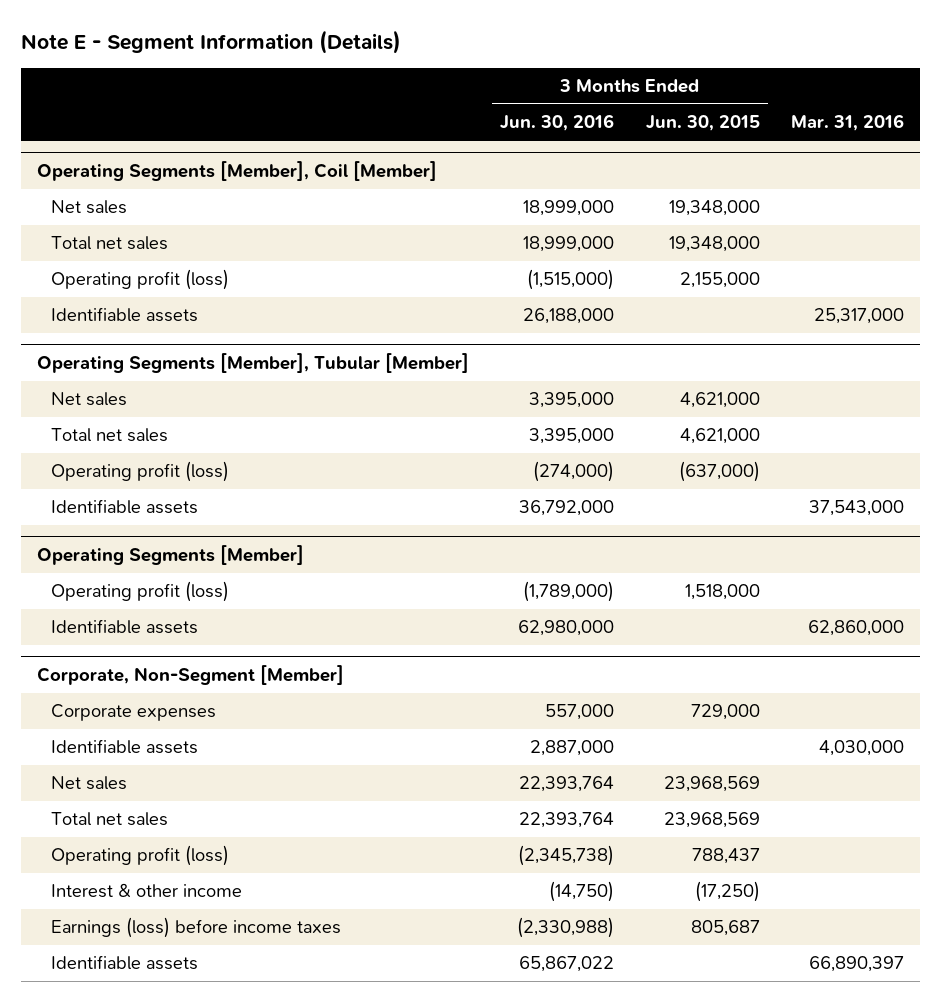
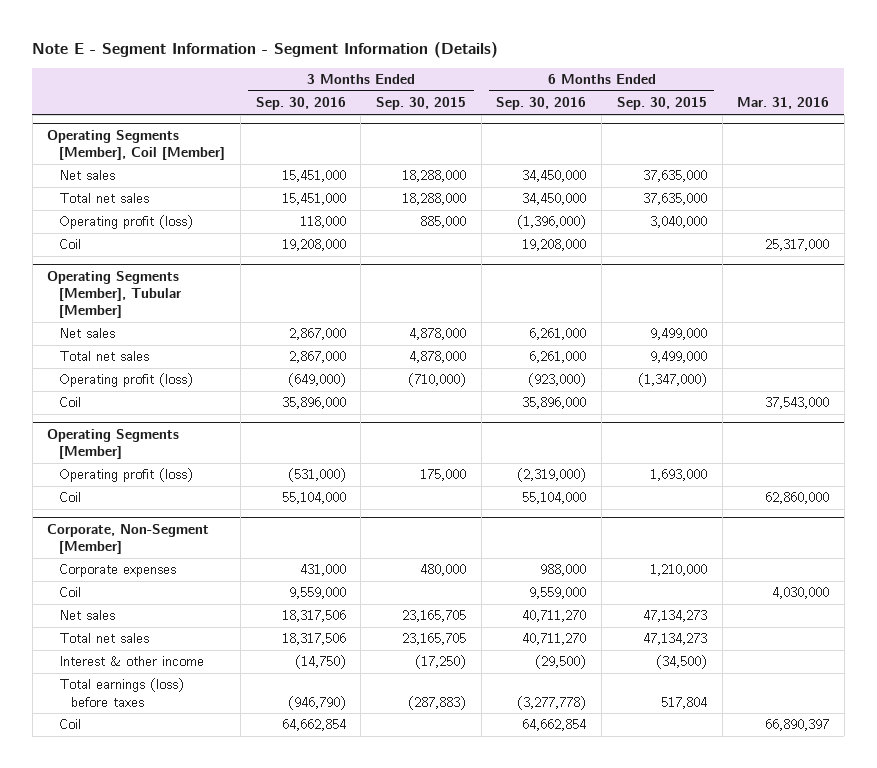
- Note E - Segment Information (Details)
+ Note E - Segment Information - Segment Information (Details)
- | 3 Months Ended Jun. 30, 2016 | 3 Months Ended Jun. 30, 2015 | Mar. 31, 2016
+ | 3 Months Ended Sep. 30, 2016 | 3 Months Ended Sep. 30, 2015 | 6 Months Ended Sep. 30, 2016 | 6 Months Ended Sep. 30, 2015 | Mar. 31, 2016
@ Operating Segments [Member], Coil [Member]
- Identifiable assets | 26,188,000 | | 25,317,000
+ Coil | 19,208,000 | | 19,208,000 | | 25,317,000
@ Operating Segments [Member], Tubular [Member]
- Identifiable assets | 36,792,000 | | 37,543,000
+ Coil | 35,896,000 | | 35,896,000 | | 37,543,000
@ Operating Segments [Member]
- Identifiable assets | 62,980,000 | | 62,860,000
+ Coil | 55,104,000 | | 55,104,000 | | 62,860,000
@ Corporate, Non-Segment [Member]
- Identifiable assets | 2,887,000 | | 4,030,000
+ Coil | 9,559,000 | | 9,559,000 | | 4,030,000
- Operating profit (loss) | (2,345,738) | 788,437 |
- Earnings (loss) before income taxes | (2,330,988) | 805,687 |
- Identifiable assets | 65,867,022 | | 66,890,397
+ Total earnings (loss) before taxes | (946,790) | (287,883) | (3,277,778) | 517,804 |
+ Coil | 64,662,854 | | 64,662,854 | | 66,890,397

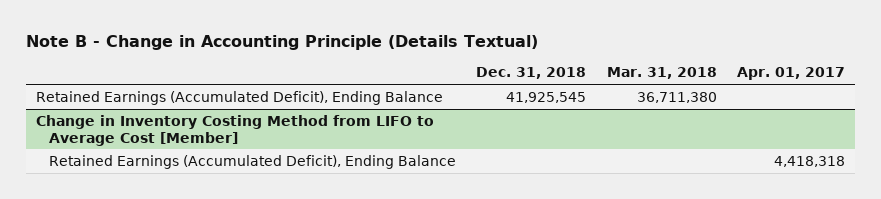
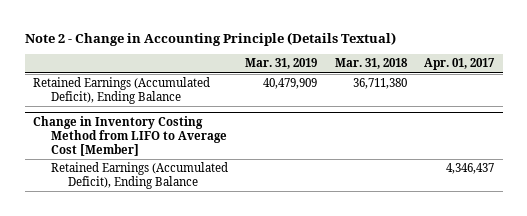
- Note B - Change in Accounting Principle (Details Textual)
+ Note 2 - Change in Accounting Principle (Details Textual)
- | Dec. 31, 2018 | Mar. 31, 2018 | Apr. 01, 2017
+ | Mar. 31, 2019 | Mar. 31, 2018 | Apr. 01, 2017
@ Change in Inventory Costing Method from LIFO to Average Cost [Member]
- Retained Earnings (Accumulated Deficit), Ending Balance | | | 4,418,318
+ Retained Earnings (Accumulated Deficit), Ending Balance | | | 4,346,437

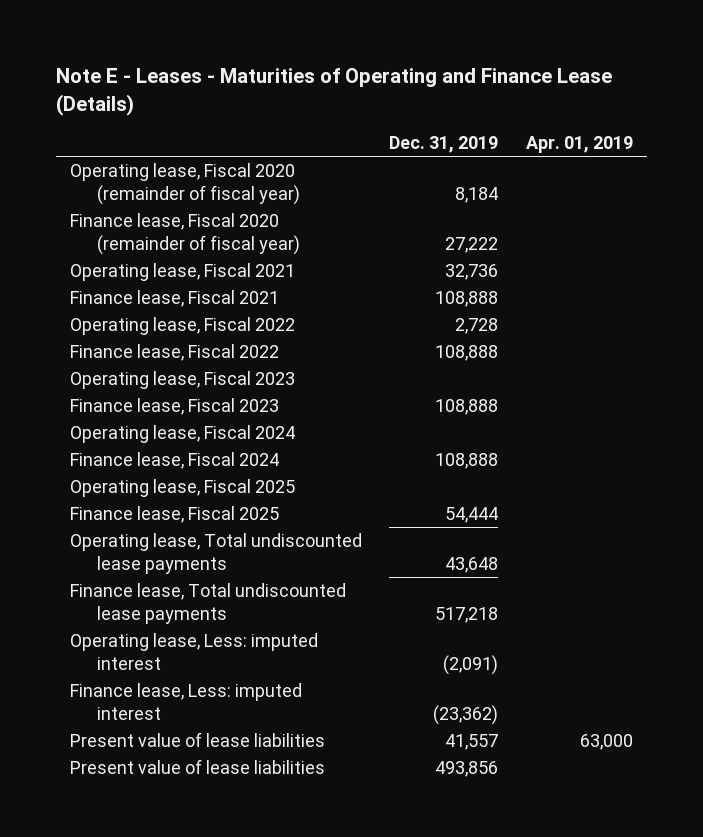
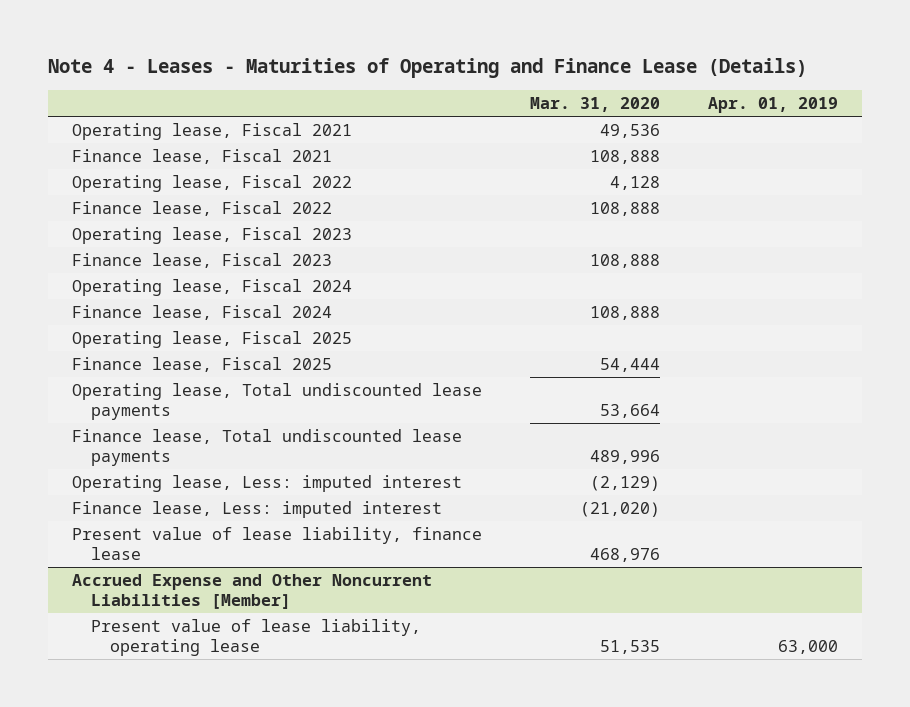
- Note E - Leases - Maturities of Operating and Finance Lease (Details)
+ Note 4 - Leases - Maturities of Operating and Finance Lease (Details)
- | Dec. 31, 2019 | Apr. 01, 2019
+ | Mar. 31, 2020 | Apr. 01, 2019
- Operating lease, Fiscal 2020 (remainder of fiscal year) | 8,184 |
- Finance lease, Fiscal 2020 (remainder of fiscal year) | 27,222 |
- Present value of lease liabilities | 41,557 | 63,000
- Present value of lease liabilities | 493,856 |
+ Present value of lease liability, finance lease | 468,976 |
+ Accrued Expense and Other Noncurrent Liabilities [Member]
+ Present value of lease liability, operating lease | 51,535 | 63,000

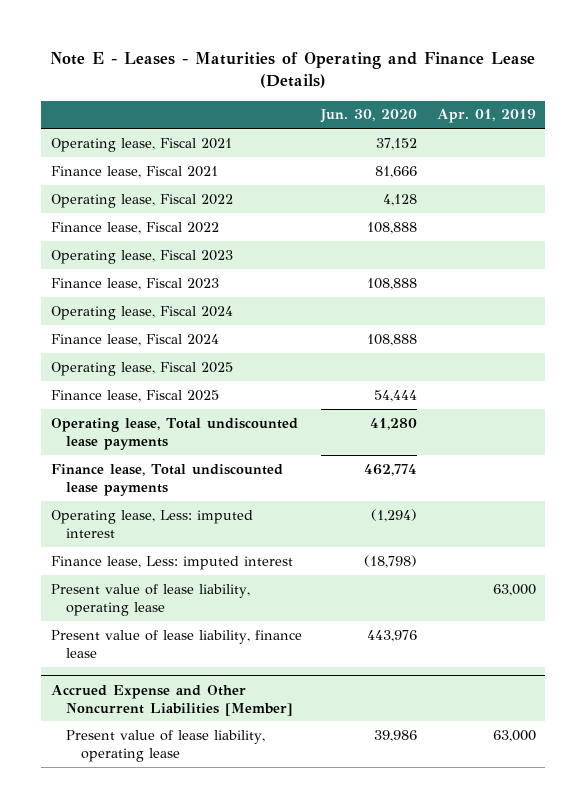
- Note 4 - Leases - Maturities of Operating and Finance Lease (Details)
+ Note E - Leases - Maturities of Operating and Finance Lease (Details)
- | Mar. 31, 2020 | Apr. 01, 2019
+ | Jun. 30, 2020 | Apr. 01, 2019
+ Present value of lease liability, operating lease | | 63,000

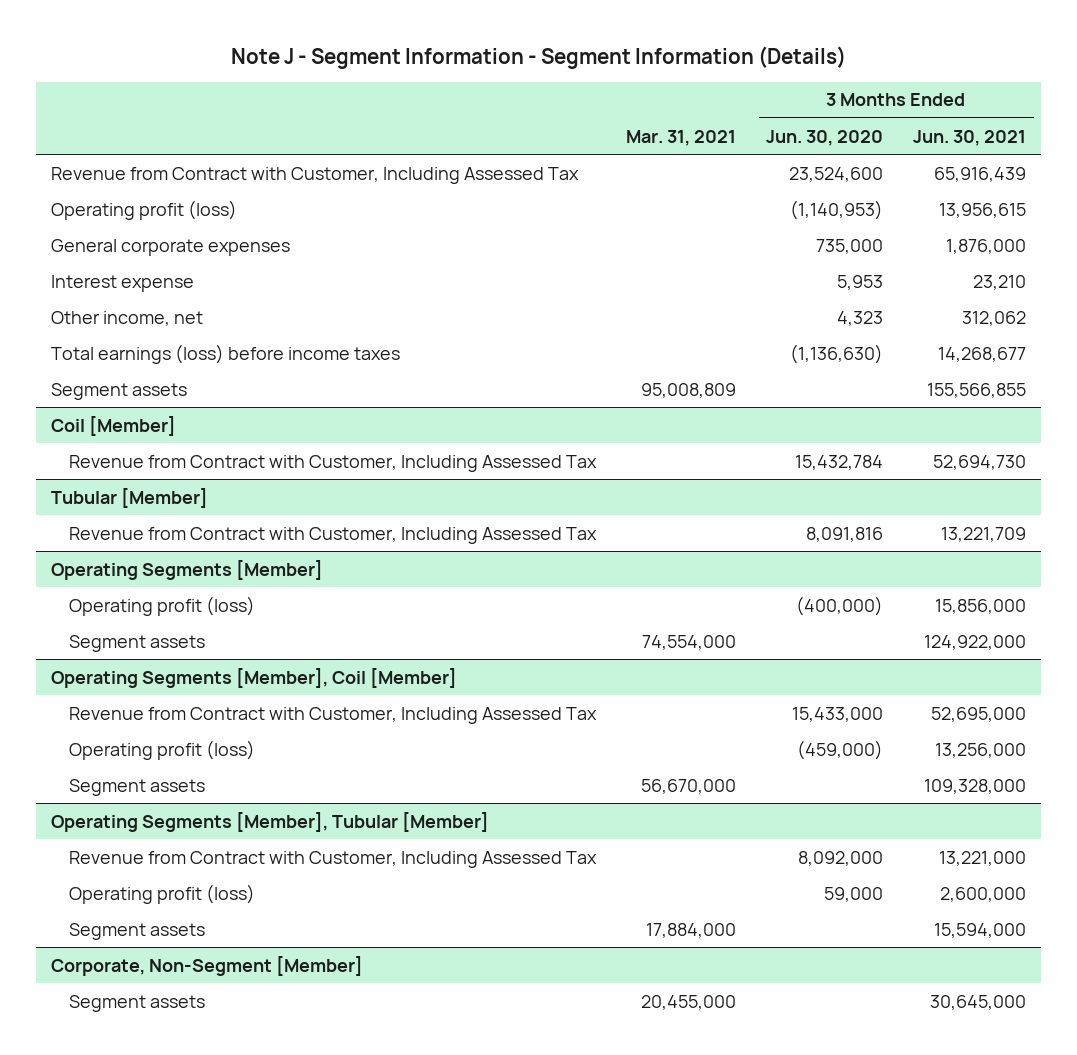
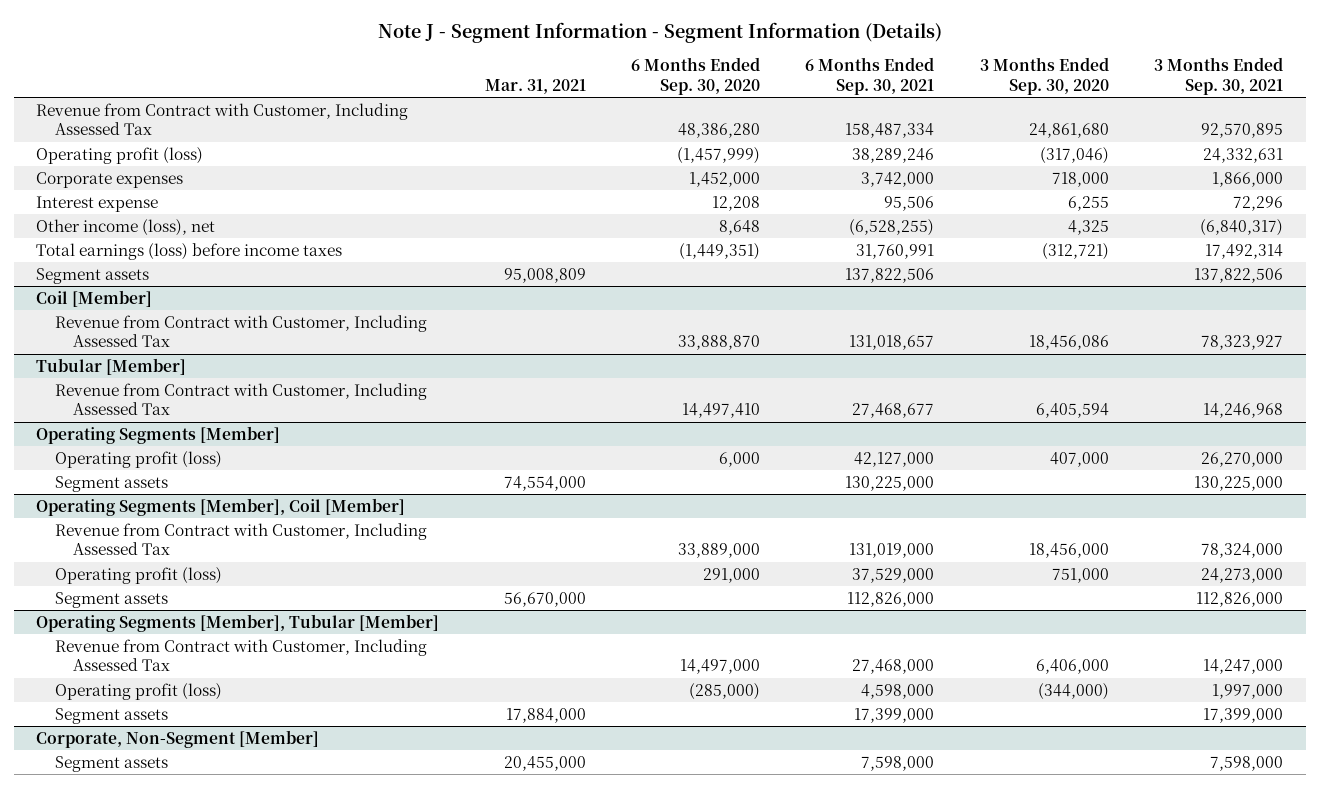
- | Mar. 31, 2021 | 3 Months Ended Jun. 30, 2020 | 3 Months Ended Jun. 30, 2021
+ | Mar. 31, 2021 | 6 Months Ended Sep. 30, 2020 | 6 Months Ended Sep. 30, 2021 | 3 Months Ended Sep. 30, 2020 | 3 Months Ended Sep. 30, 2021
- General corporate expenses | | 735,000 | 1,876,000
+ Corporate expenses | | 1,452,000 | 3,742,000 | 718,000 | 1,866,000
- Other income, net | | 4,323 | 312,062
+ Other income (loss), net | | 8,648 | (6,528,255) | 4,325 | (6,840,317)

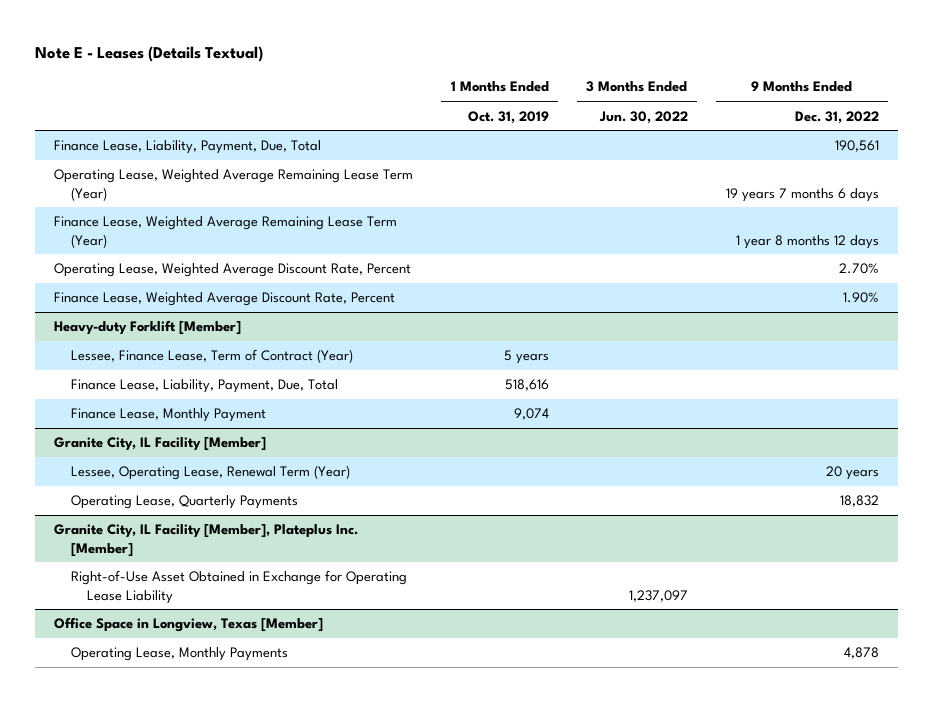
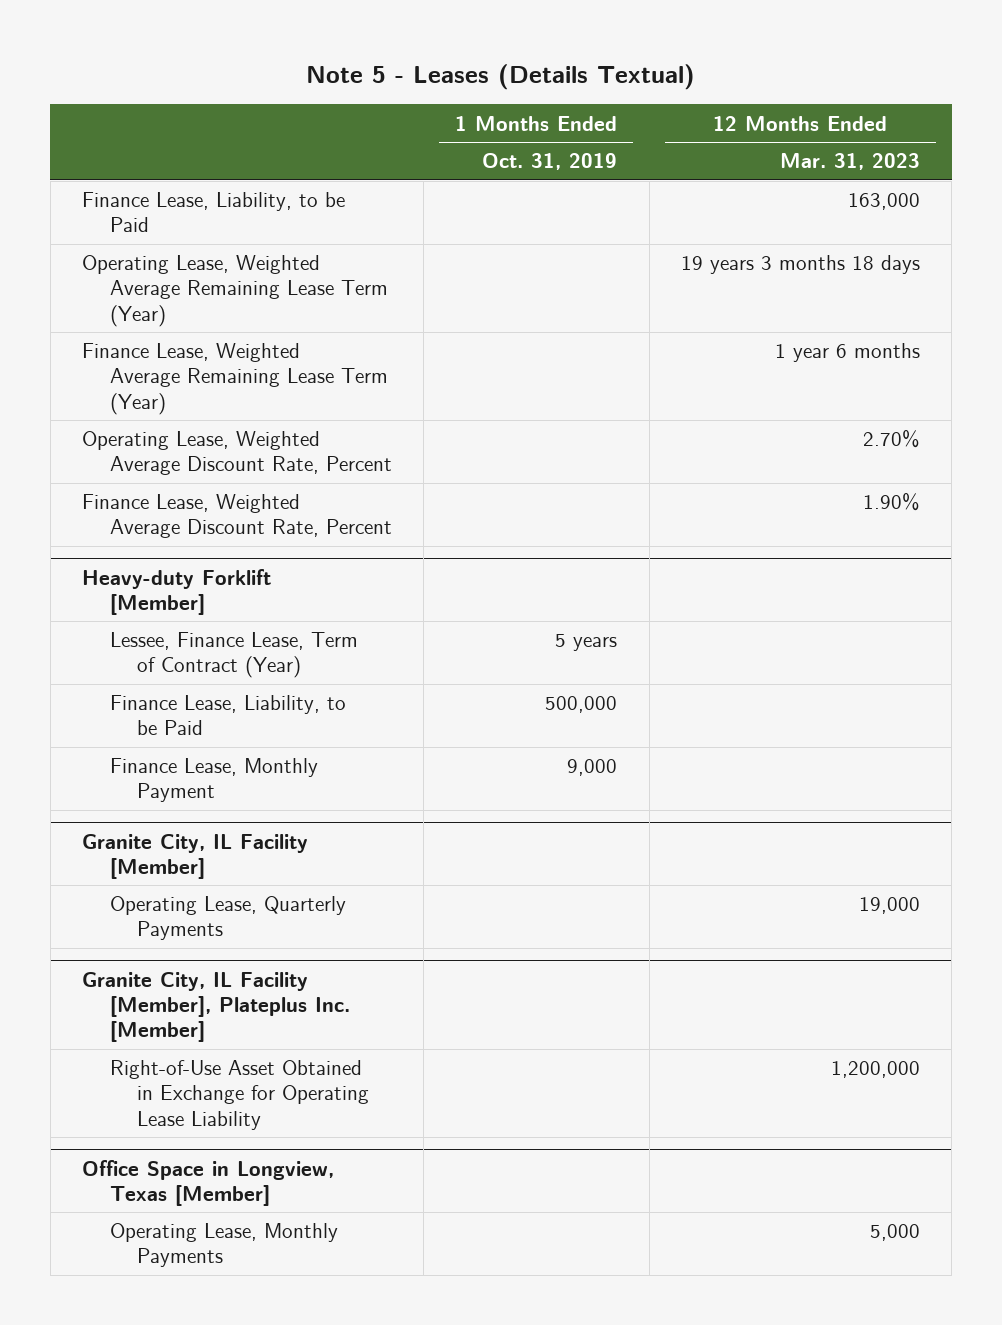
- Note E - Leases (Details Textual)
+ Note 5 - Leases (Details Textual)
- | 1 Months Ended Oct. 31, 2019 | 3 Months Ended Jun. 30, 2022 | 9 Months Ended Dec. 31, 2022
+ | 1 Months Ended Oct. 31, 2019 | 12 Months Ended Mar. 31, 2023
- Finance Lease, Liability, Payment, Due, Total | | | 190,561
+ Finance Lease, Liability, to be Paid | | 163,000
@ Heavy-duty Forklift [Member]
- Finance Lease, Liability, Payment, Due, Total | 518,616 | |
- Finance Lease, Monthly Payment | 9,074 | |
+ Finance Lease, Liability, to be Paid | 500,000 |
+ Finance Lease, Monthly Payment | 9,000 |
@ Granite City, IL Facility [Member]
- Lessee, Operating Lease, Renewal Term (Year) | | | 20 years

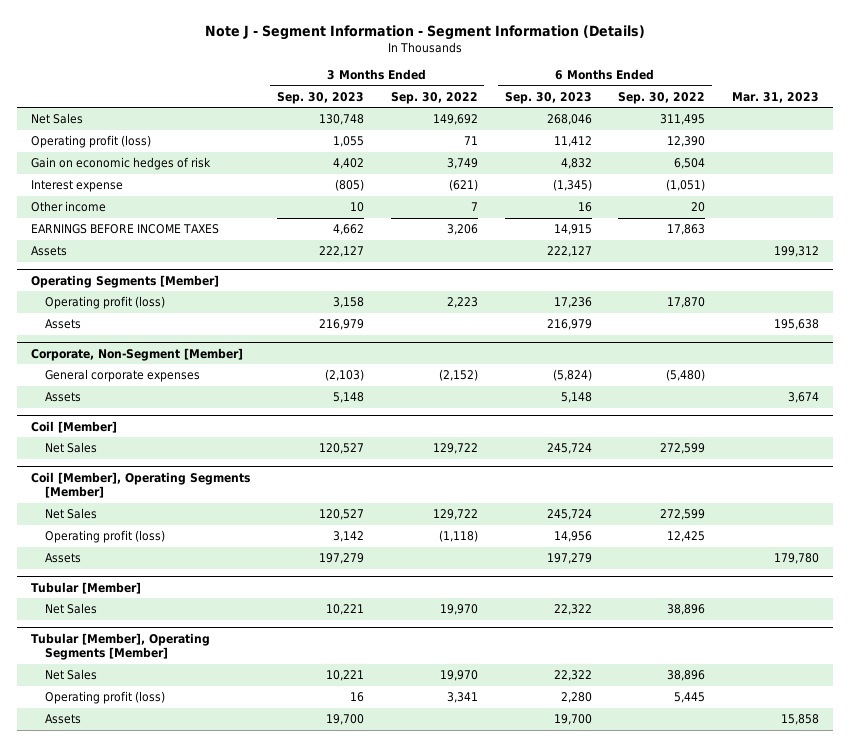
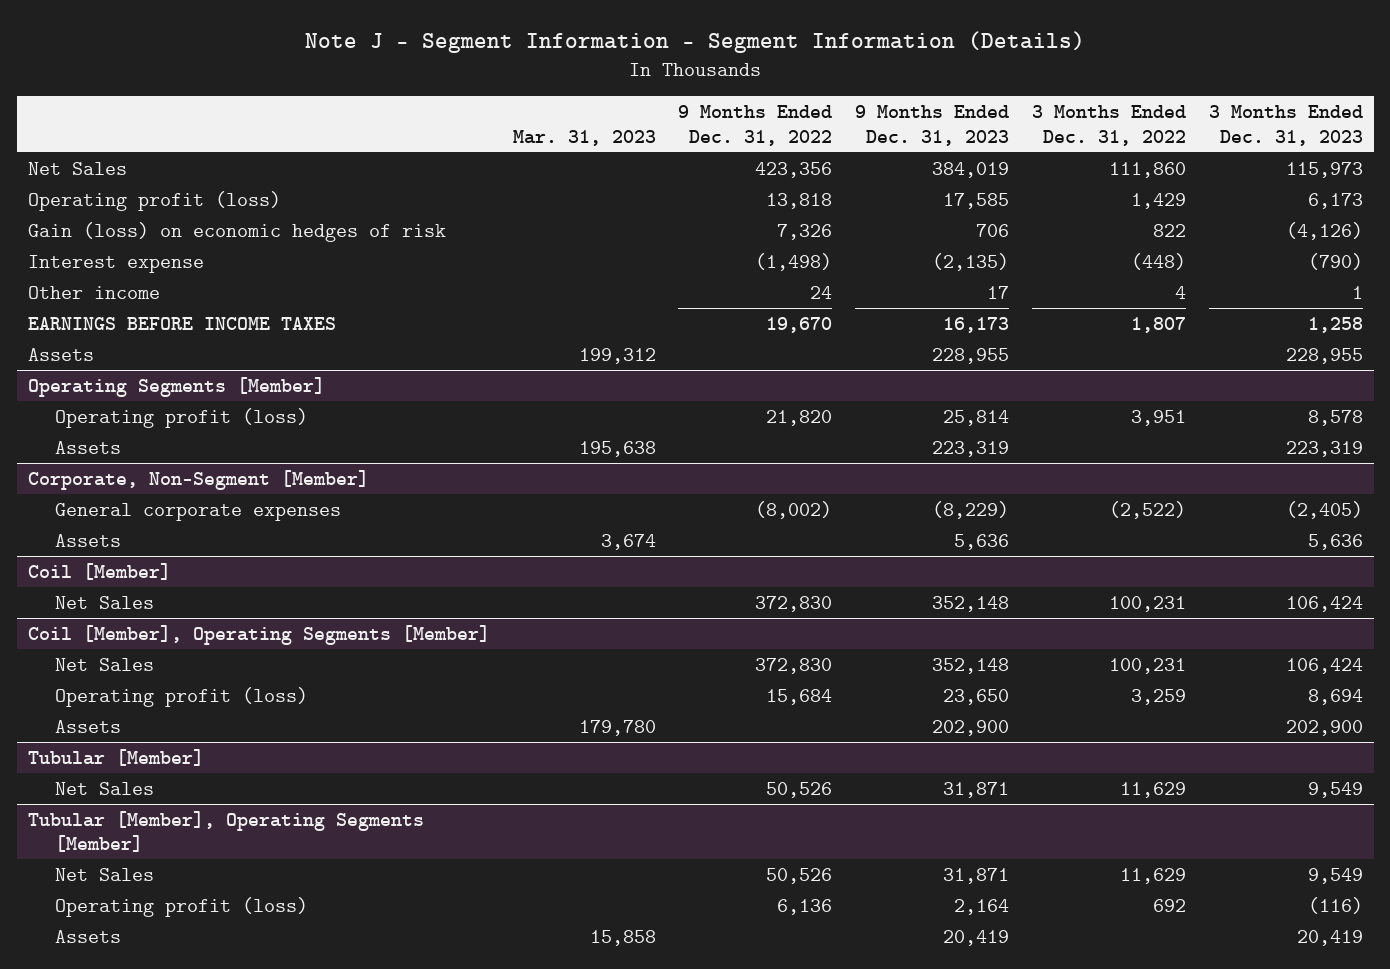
- | 3 Months Ended Sep. 30, 2023 | 3 Months Ended Sep. 30, 2022 | 6 Months Ended Sep. 30, 2023 | 6 Months Ended Sep. 30, 2022 | Mar. 31, 2023
+ | Mar. 31, 2023 | 9 Months Ended Dec. 31, 2022 | 9 Months Ended Dec. 31, 2023 | 3 Months Ended Dec. 31, 2022 | 3 Months Ended Dec. 31, 2023
- Gain on economic hedges of risk | 4,402 | 3,749 | 4,832 | 6,504 |
+ Gain (loss) on economic hedges of risk | | 7,326 | 706 | 822 | (4,126)

